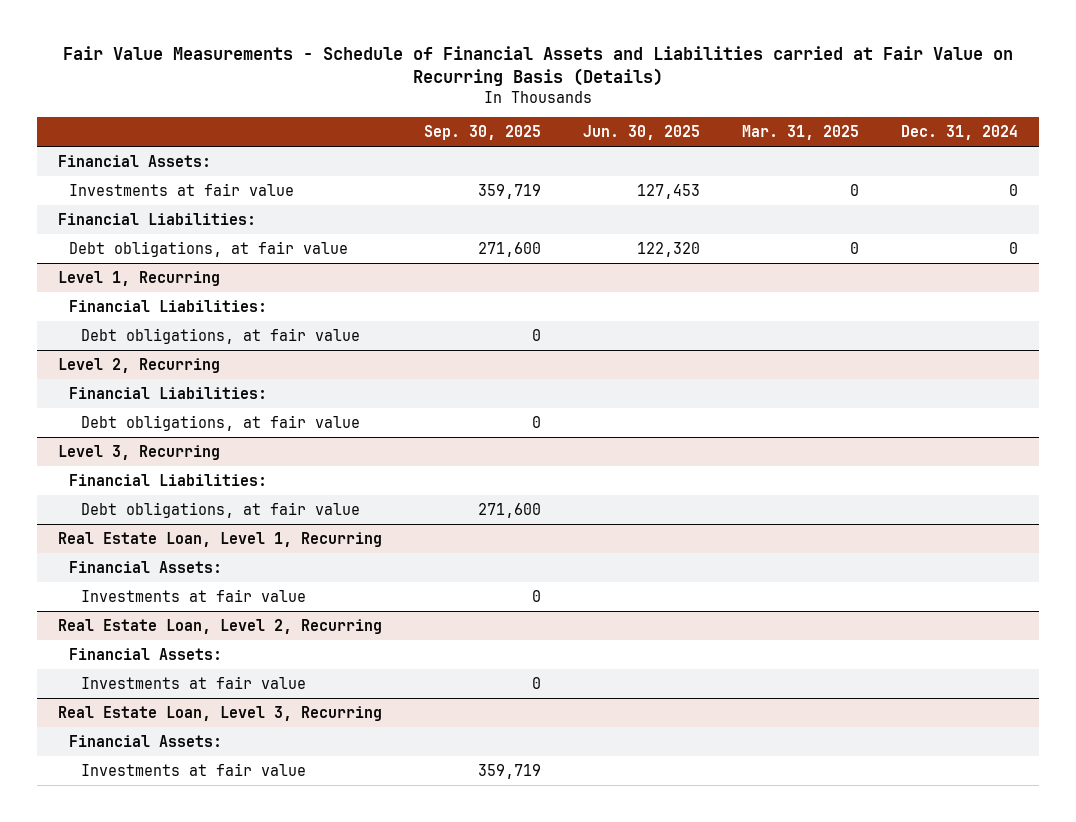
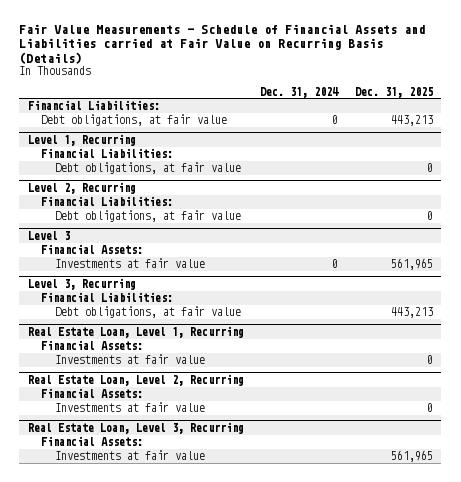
- | Sep. 30, 2025 | Jun. 30, 2025 | Mar. 31, 2025 | Dec. 31, 2024
+ | Dec. 31, 2024 | Dec. 31, 2025
- Financial Assets:
- Investments at fair value | 359,719 | 127,453 | 0 | 0
+ Level 3
+ Financial Assets:
+ Investments at fair value | 0 | 561,965

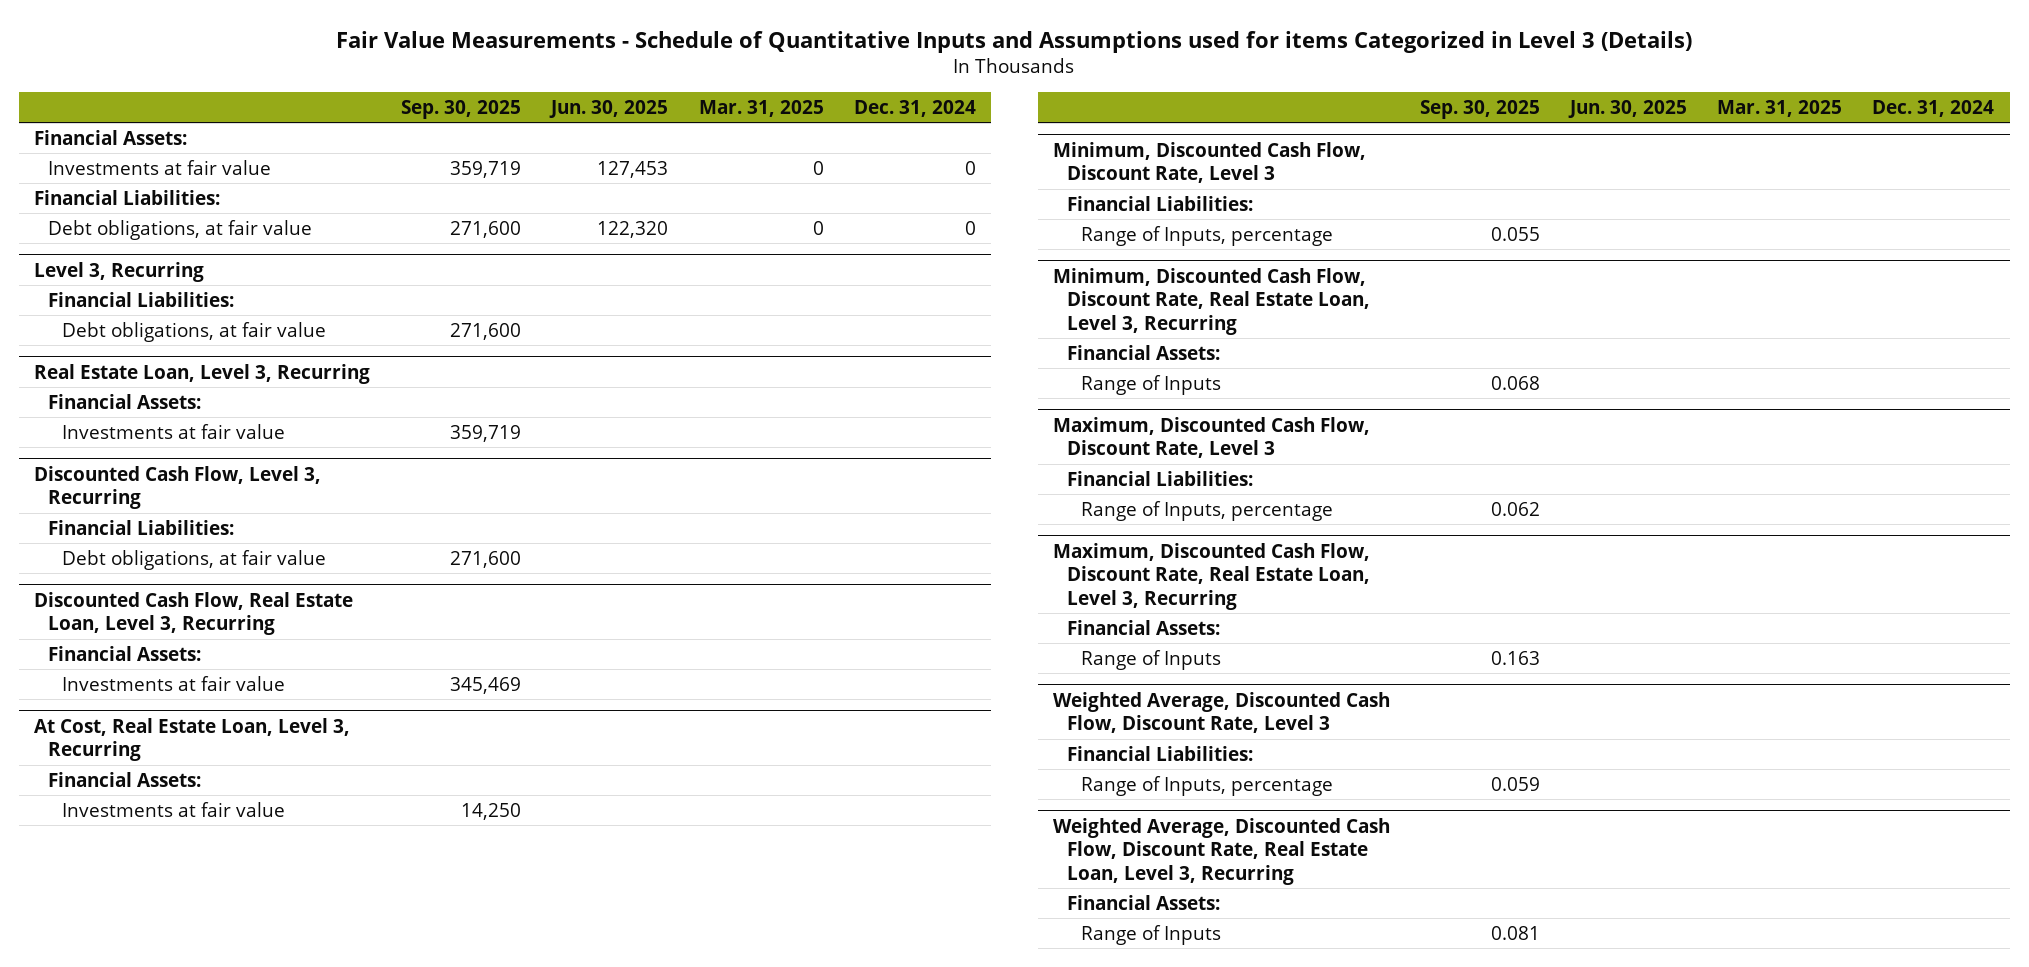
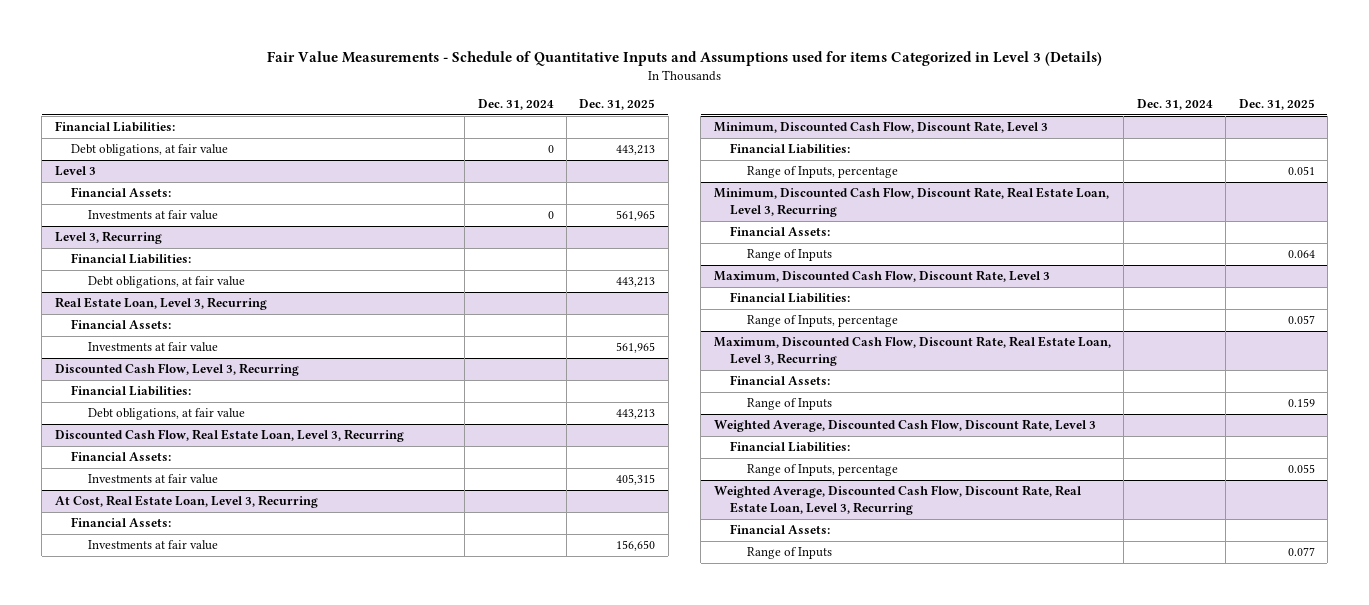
- | Sep. 30, 2025 | Jun. 30, 2025 | Mar. 31, 2025 | Dec. 31, 2024
+ | Dec. 31, 2024 | Dec. 31, 2025
- Financial Assets:
- Investments at fair value | 359,719 | 127,453 | 0 | 0
+ Level 3
+ Financial Assets:
+ Investments at fair value | 0 | 561,965

